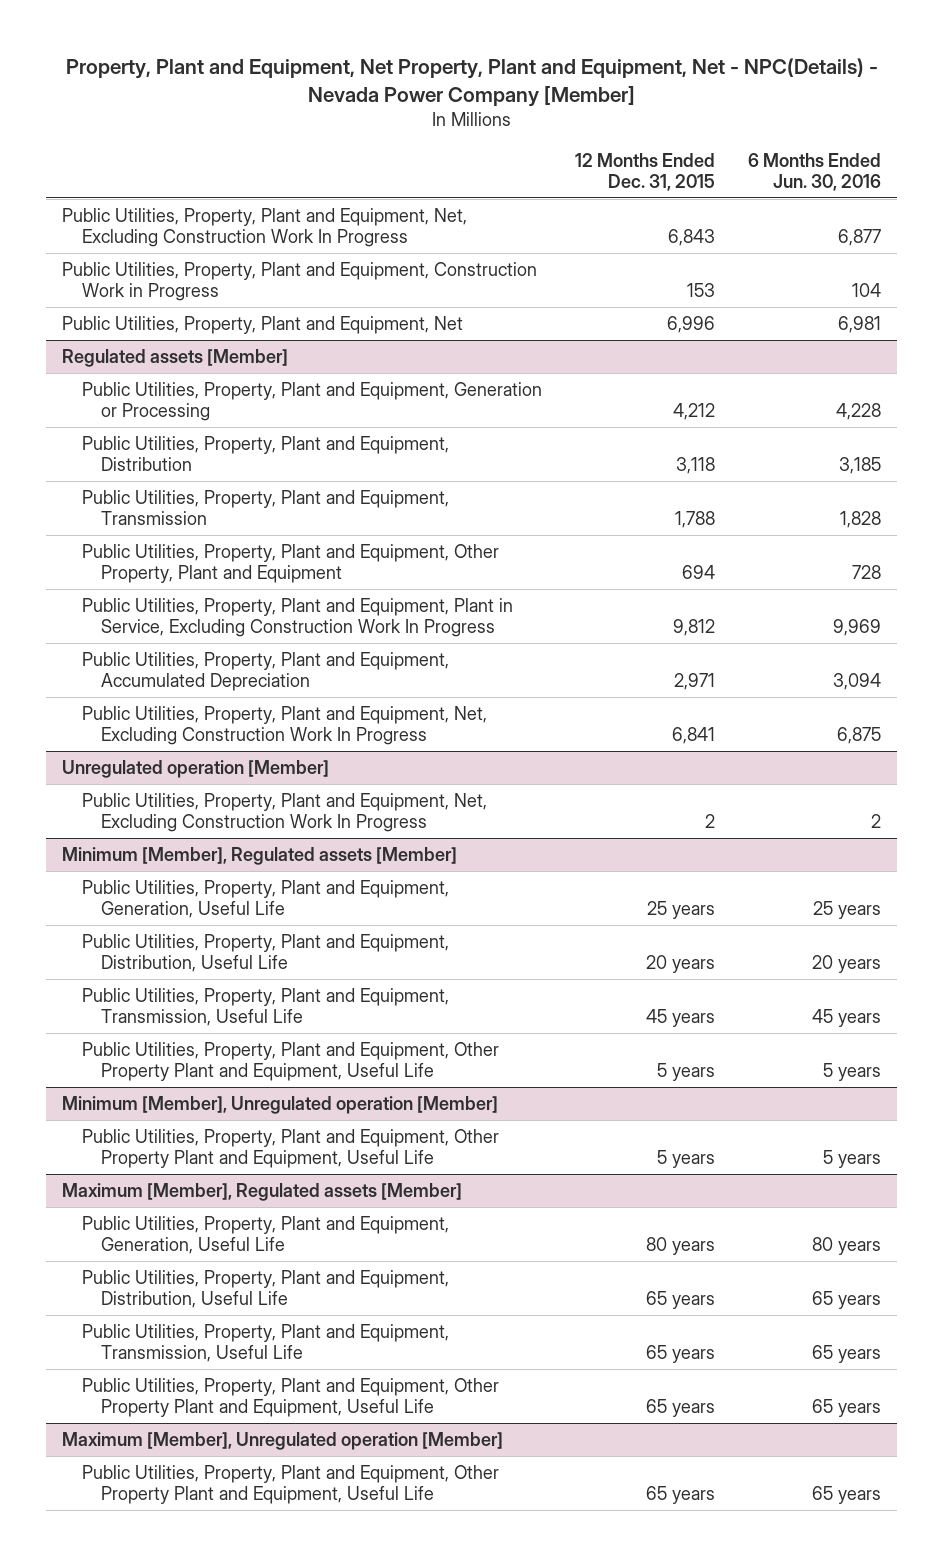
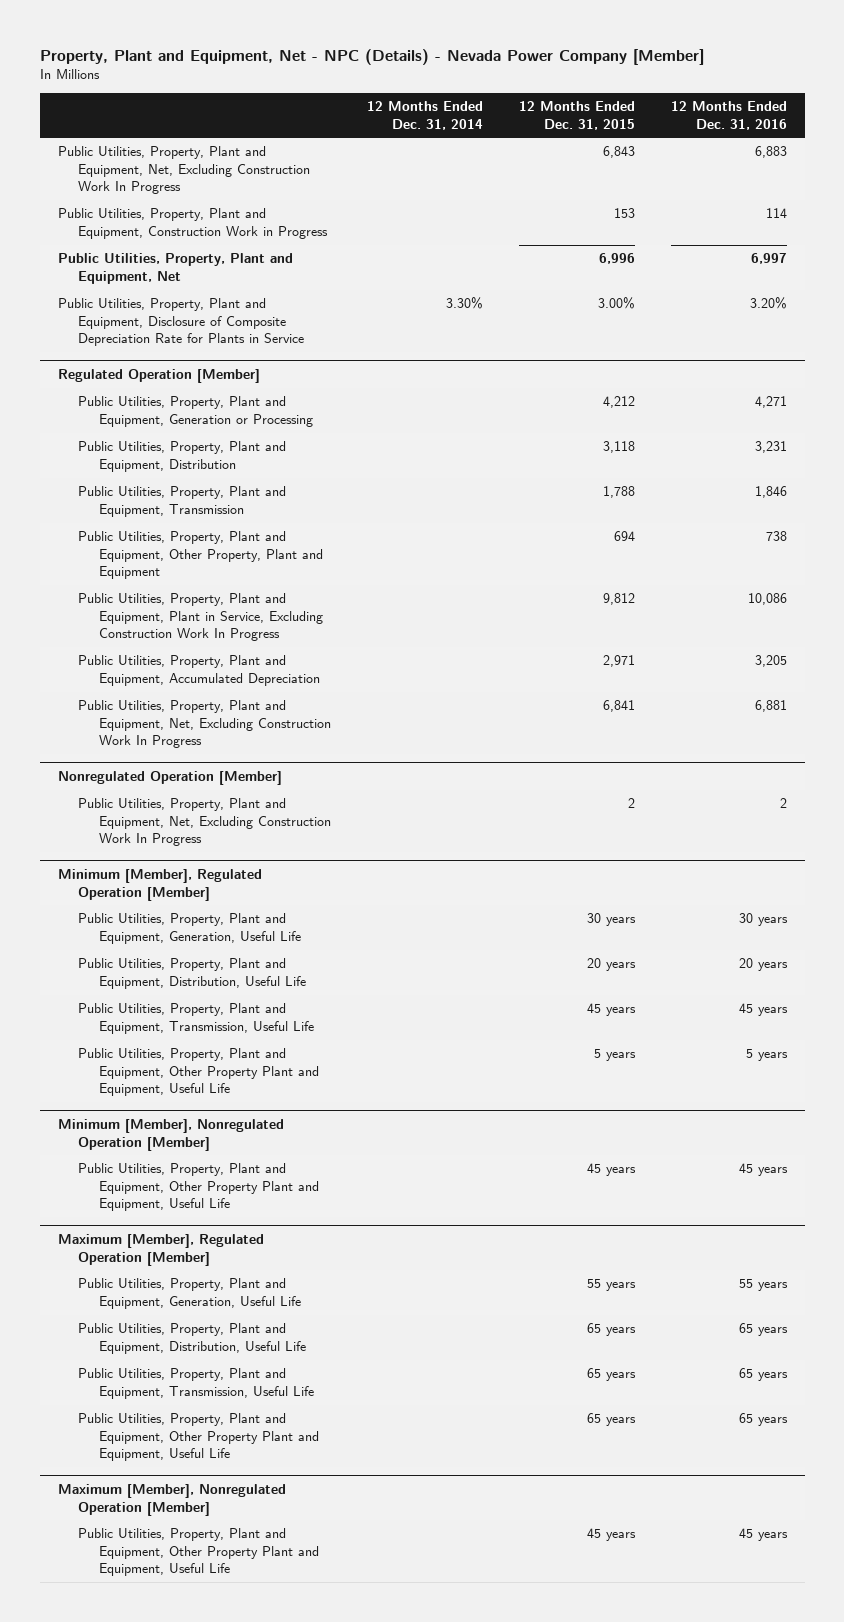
- Property, Plant and Equipment, Net Property, Plant and Equipment, Net - NPC(Details) - Nevada Power Company [Member]
+ Property, Plant and Equipment, Net - NPC (Details) - Nevada Power Company [Member]
- | 12 Months Ended Dec. 31, 2015 | 6 Months Ended Jun. 30, 2016
+ | 12 Months Ended Dec. 31, 2014 | 12 Months Ended Dec. 31, 2015 | 12 Months Ended Dec. 31, 2016
- Regulated assets [Member]
+ Public Utilities, Property, Plant and Equipment, Disclosure of Composite Depreciation Rate for Plants in Service | 3.30% | 3.00% | 3.20%
+ Regulated Operation [Member]
- Unregulated operation [Member]
+ Nonregulated Operation [Member]
- Minimum [Member], Regulated assets [Member]
- Public Utilities, Property, Plant and Equipment, Generation, Useful Life | 25 years | 25 years
+ Minimum [Member], Regulated Operation [Member]
+ Public Utilities, Property, Plant and Equipment, Generation, Useful Life | | 30 years | 30 years
- Minimum [Member], Unregulated operation [Member]
- Public Utilities, Property, Plant and Equipment, Other Property Plant and Equipment, Useful Life | 5 years | 5 years
- Maximum [Member], Regulated assets [Member]
- Public Utilities, Property, Plant and Equipment, Generation, Useful Life | 80 years | 80 years
+ Minimum [Member], Nonregulated Operation [Member]
+ Public Utilities, Property, Plant and Equipment, Other Property Plant and Equipment, Useful Life | | 45 years | 45 years
+ Maximum [Member], Regulated Operation [Member]
+ Public Utilities, Property, Plant and Equipment, Generation, Useful Life | | 55 years | 55 years
- Maximum [Member], Unregulated operation [Member]
- Public Utilities, Property, Plant and Equipment, Other Property Plant and Equipment, Useful Life | 65 years | 65 years
+ Maximum [Member], Nonregulated Operation [Member]
+ Public Utilities, Property, Plant and Equipment, Other Property Plant and Equipment, Useful Life | | 45 years | 45 years

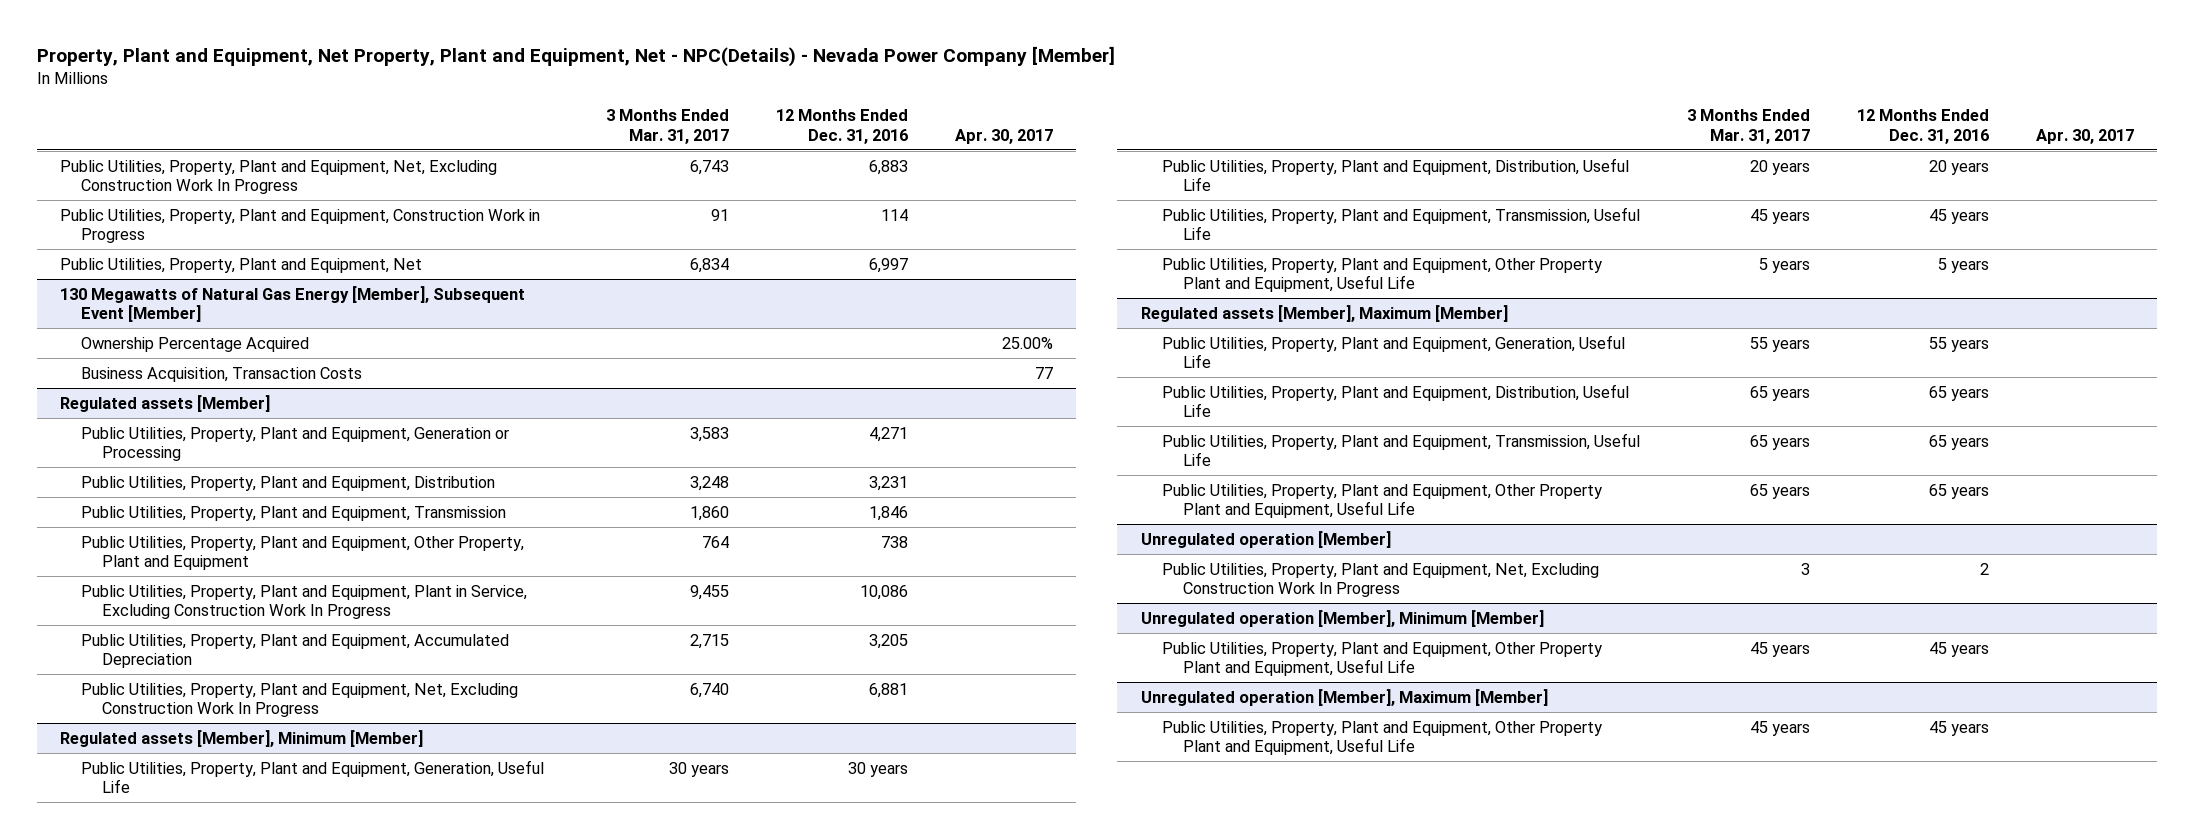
- Property, Plant and Equipment, Net - NPC (Details) - Nevada Power Company [Member]
+ Property, Plant and Equipment, Net Property, Plant and Equipment, Net - NPC(Details) - Nevada Power Company [Member]
- | 12 Months Ended Dec. 31, 2014 | 12 Months Ended Dec. 31, 2015 | 12 Months Ended Dec. 31, 2016
+ | 3 Months Ended Mar. 31, 2017 | 12 Months Ended Dec. 31, 2016 | Apr. 30, 2017
- Public Utilities, Property, Plant and Equipment, Disclosure of Composite Depreciation Rate for Plants in Service | 3.30% | 3.00% | 3.20%
- Regulated Operation [Member]
+ 130 Megawatts of Natural Gas Energy [Member], Subsequent Event [Member]
+ Ownership Percentage Acquired | | | 25.00%
+ Business Acquisition, Transaction Costs | | | 77
+ Regulated assets [Member]
- Nonregulated Operation [Member]
- Public Utilities, Property, Plant and Equipment, Net, Excluding Construction Work In Progress | | 2 | 2
- Minimum [Member], Regulated Operation [Member]
+ Regulated assets [Member], Minimum [Member]
- Minimum [Member], Nonregulated Operation [Member]
- Public Utilities, Property, Plant and Equipment, Other Property Plant and Equipment, Useful Life | | 45 years | 45 years
- Maximum [Member], Regulated Operation [Member]
+ Regulated assets [Member], Maximum [Member]
- Maximum [Member], Nonregulated Operation [Member]
+ Unregulated operation [Member]
+ Public Utilities, Property, Plant and Equipment, Net, Excluding Construction Work In Progress | 3 | 2 |
+ Unregulated operation [Member], Minimum [Member]
+ Unregulated operation [Member], Maximum [Member]
+ Public Utilities, Property, Plant and Equipment, Other Property Plant and Equipment, Useful Life | 45 years | 45 years |

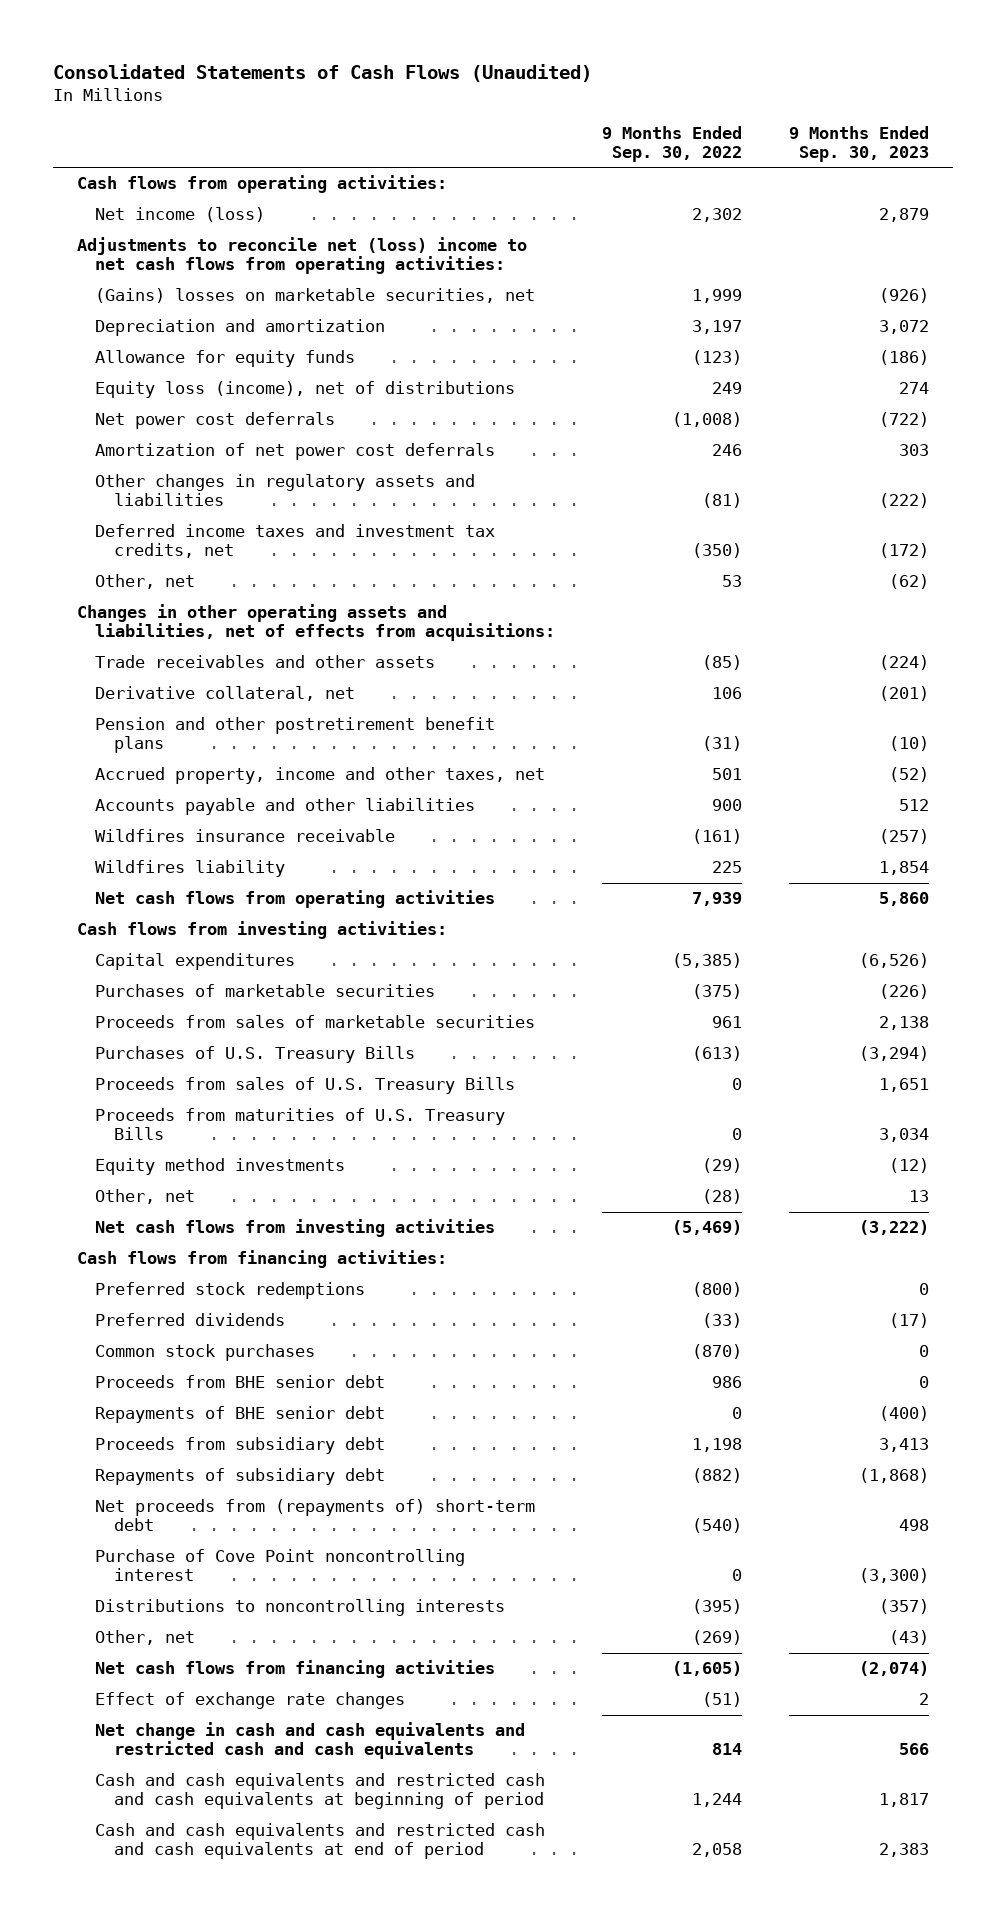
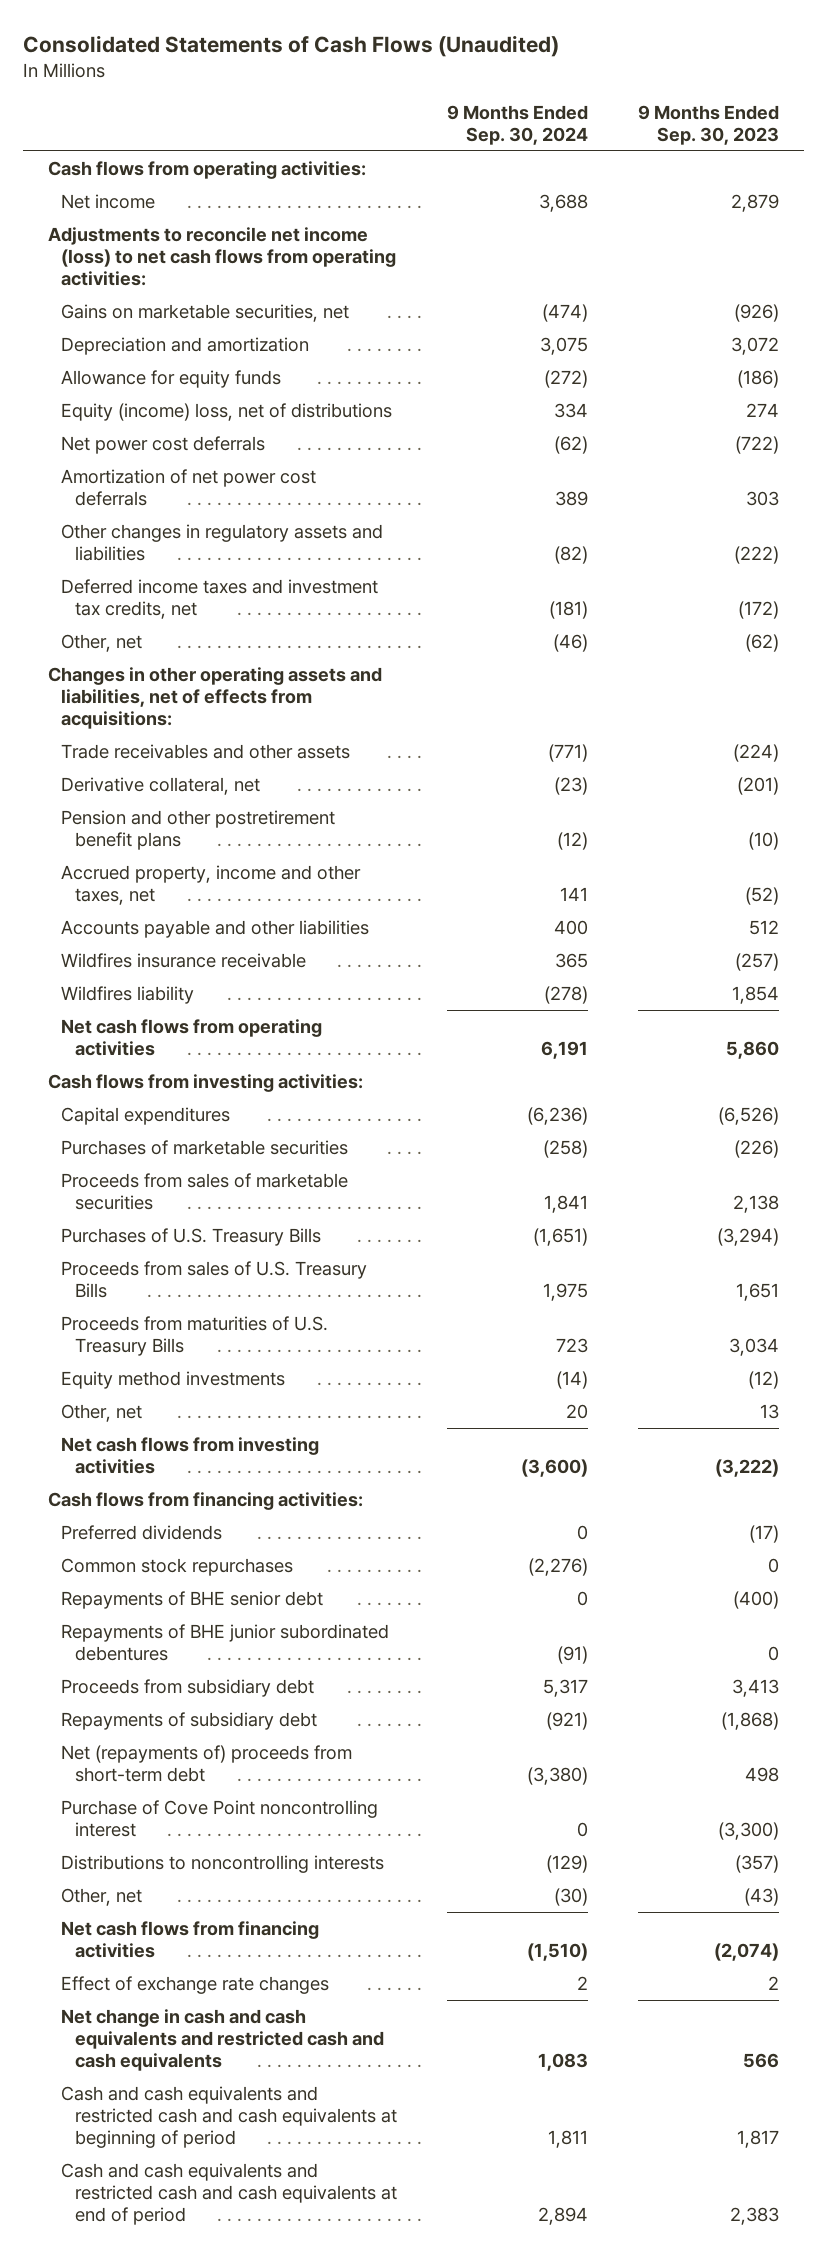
- | 9 Months Ended Sep. 30, 2022 | 9 Months Ended Sep. 30, 2023
+ | 9 Months Ended Sep. 30, 2024 | 9 Months Ended Sep. 30, 2023
- Net income (loss) | 2,302 | 2,879
- Adjustments to reconcile net (loss) income to net cash flows from operating activities:
- (Gains) losses on marketable securities, net | 1,999 | (926)
+ Net income | 3,688 | 2,879
+ Adjustments to reconcile net income (loss) to net cash flows from operating activities:
+ Gains on marketable securities, net | (474) | (926)
- Equity loss (income), net of distributions | 249 | 274
+ Equity (income) loss, net of distributions | 334 | 274
- Preferred stock redemptions | (800) | 0
- Common stock purchases | (870) | 0
- Proceeds from BHE senior debt | 986 | 0
+ Common stock repurchases | (2,276) | 0
+ Repayments of BHE junior subordinated debentures | (91) | 0
- Net proceeds from (repayments of) short-term debt | (540) | 498
+ Net (repayments of) proceeds from short-term debt | (3,380) | 498

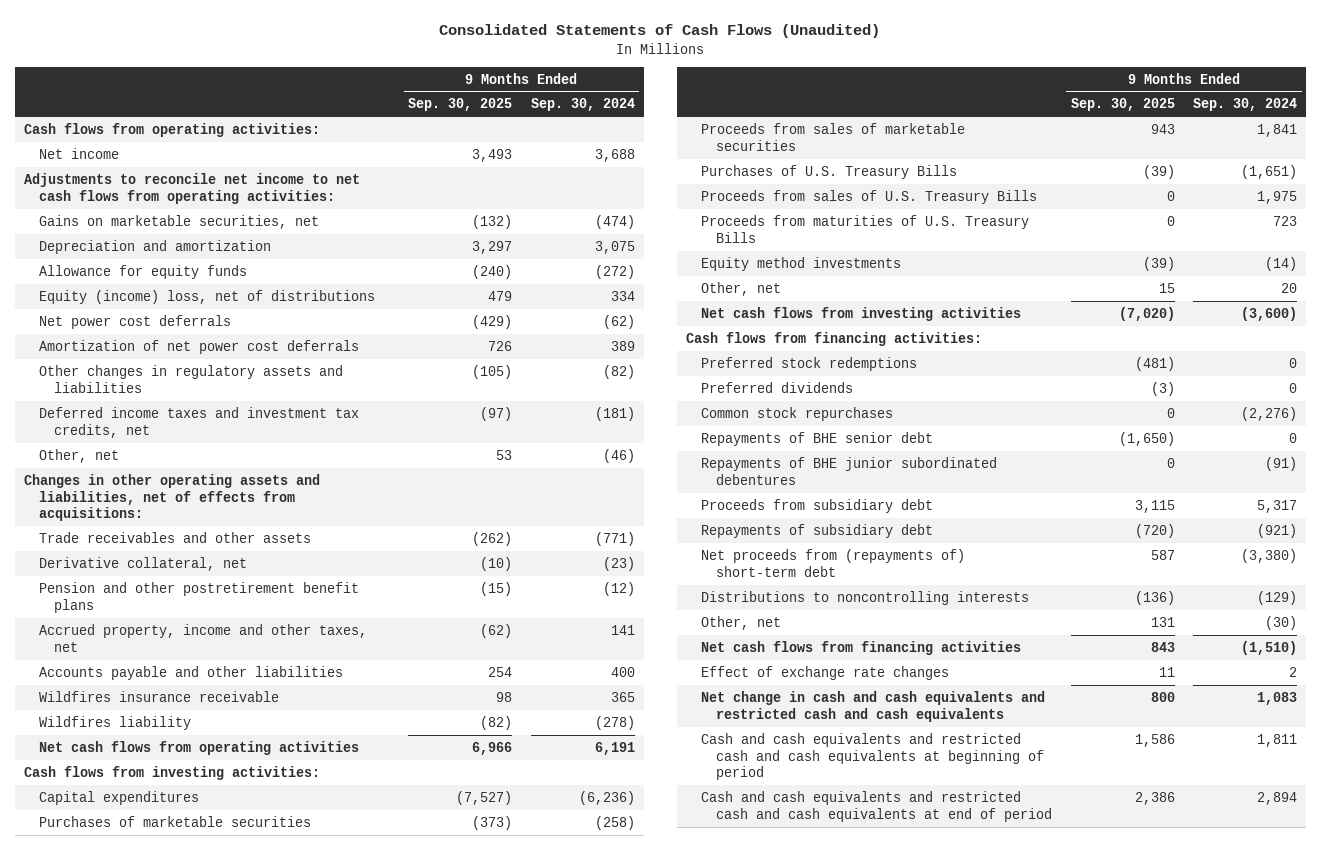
- | 9 Months Ended Sep. 30, 2024 | 9 Months Ended Sep. 30, 2023
+ | 9 Months Ended Sep. 30, 2025 | 9 Months Ended Sep. 30, 2024
- Adjustments to reconcile net income (loss) to net cash flows from operating activities:
+ Adjustments to reconcile net income to net cash flows from operating activities:
+ Preferred stock redemptions | (481) | 0
- Net (repayments of) proceeds from short-term debt | (3,380) | 498
- Purchase of Cove Point noncontrolling interest | 0 | (3,300)
+ Net proceeds from (repayments of) short-term debt | 587 | (3,380)

